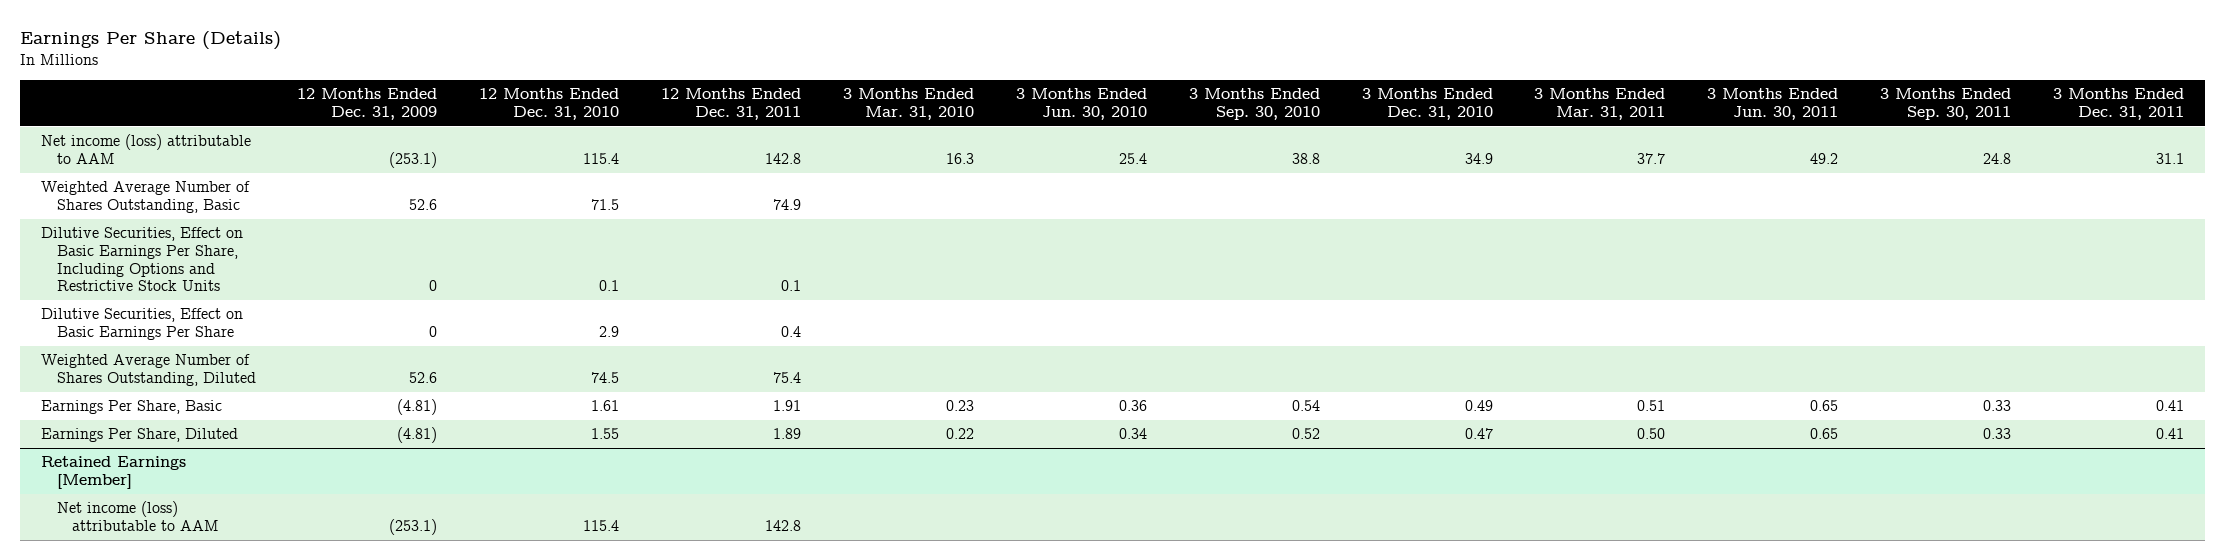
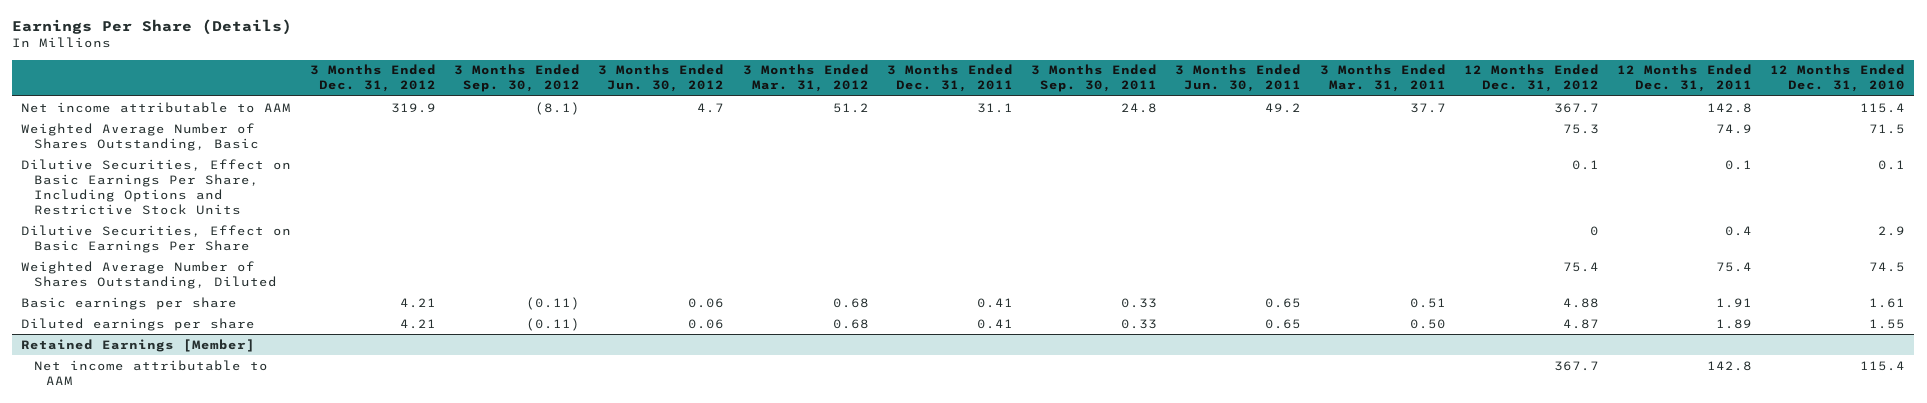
- | 12 Months Ended Dec. 31, 2009 | 12 Months Ended Dec. 31, 2010 | 12 Months Ended Dec. 31, 2011 | 3 Months Ended Mar. 31, 2010 | 3 Months Ended Jun. 30, 2010 | 3 Months Ended Sep. 30, 2010 | 3 Months Ended Dec. 31, 2010 | 3 Months Ended Mar. 31, 2011 | 3 Months Ended Jun. 30, 2011 | 3 Months Ended Sep. 30, 2011 | 3 Months Ended Dec. 31, 2011
+ | 3 Months Ended Dec. 31, 2012 | 3 Months Ended Sep. 30, 2012 | 3 Months Ended Jun. 30, 2012 | 3 Months Ended Mar. 31, 2012 | 3 Months Ended Dec. 31, 2011 | 3 Months Ended Sep. 30, 2011 | 3 Months Ended Jun. 30, 2011 | 3 Months Ended Mar. 31, 2011 | 12 Months Ended Dec. 31, 2012 | 12 Months Ended Dec. 31, 2011 | 12 Months Ended Dec. 31, 2010
- Net income (loss) attributable to AAM | (253.1) | 115.4 | 142.8 | 16.3 | 25.4 | 38.8 | 34.9 | 37.7 | 49.2 | 24.8 | 31.1
+ Net income attributable to AAM | 319.9 | (8.1) | 4.7 | 51.2 | 31.1 | 24.8 | 49.2 | 37.7 | 367.7 | 142.8 | 115.4
- Earnings Per Share, Basic | (4.81) | 1.61 | 1.91 | 0.23 | 0.36 | 0.54 | 0.49 | 0.51 | 0.65 | 0.33 | 0.41
- Earnings Per Share, Diluted | (4.81) | 1.55 | 1.89 | 0.22 | 0.34 | 0.52 | 0.47 | 0.50 | 0.65 | 0.33 | 0.41
+ Basic earnings per share | 4.21 | (0.11) | 0.06 | 0.68 | 0.41 | 0.33 | 0.65 | 0.51 | 4.88 | 1.91 | 1.61
+ Diluted earnings per share | 4.21 | (0.11) | 0.06 | 0.68 | 0.41 | 0.33 | 0.65 | 0.50 | 4.87 | 1.89 | 1.55
@ Retained Earnings [Member]
- Net income (loss) attributable to AAM | (253.1) | 115.4 | 142.8 | | | | | | | |
+ Net income attributable to AAM | | | | | | | | | 367.7 | 142.8 | 115.4

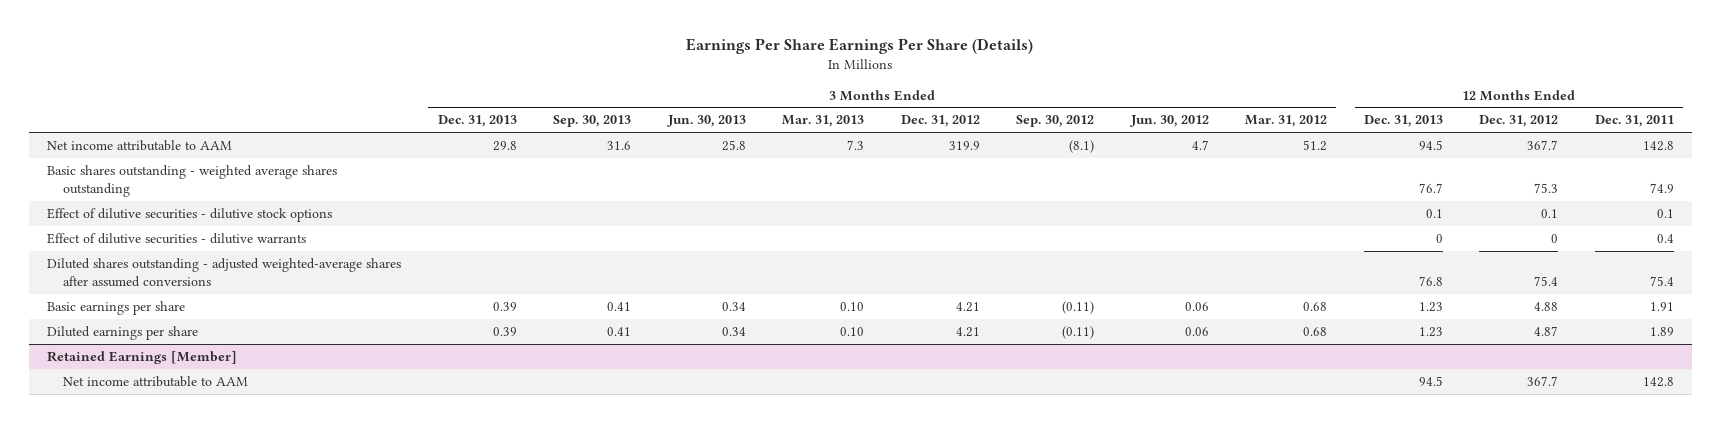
- Earnings Per Share (Details)
+ Earnings Per Share Earnings Per Share (Details)
- | 3 Months Ended Dec. 31, 2012 | 3 Months Ended Sep. 30, 2012 | 3 Months Ended Jun. 30, 2012 | 3 Months Ended Mar. 31, 2012 | 3 Months Ended Dec. 31, 2011 | 3 Months Ended Sep. 30, 2011 | 3 Months Ended Jun. 30, 2011 | 3 Months Ended Mar. 31, 2011 | 12 Months Ended Dec. 31, 2012 | 12 Months Ended Dec. 31, 2011 | 12 Months Ended Dec. 31, 2010
+ | 3 Months Ended Dec. 31, 2013 | 3 Months Ended Sep. 30, 2013 | 3 Months Ended Jun. 30, 2013 | 3 Months Ended Mar. 31, 2013 | 3 Months Ended Dec. 31, 2012 | 3 Months Ended Sep. 30, 2012 | 3 Months Ended Jun. 30, 2012 | 3 Months Ended Mar. 31, 2012 | 12 Months Ended Dec. 31, 2013 | 12 Months Ended Dec. 31, 2012 | 12 Months Ended Dec. 31, 2011
- Weighted Average Number of Shares Outstanding, Basic | | | | | | | | | 75.3 | 74.9 | 71.5
- Dilutive Securities, Effect on Basic Earnings Per Share, Including Options and Restrictive Stock Units | | | | | | | | | 0.1 | 0.1 | 0.1
- Dilutive Securities, Effect on Basic Earnings Per Share | | | | | | | | | 0 | 0.4 | 2.9
- Weighted Average Number of Shares Outstanding, Diluted | | | | | | | | | 75.4 | 75.4 | 74.5
+ Basic shares outstanding - weighted average shares outstanding | | | | | | | | | 76.7 | 75.3 | 74.9
+ Effect of dilutive securities - dilutive stock options | | | | | | | | | 0.1 | 0.1 | 0.1
+ Effect of dilutive securities - dilutive warrants | | | | | | | | | 0 | 0 | 0.4
+ Diluted shares outstanding - adjusted weighted-average shares after assumed conversions | | | | | | | | | 76.8 | 75.4 | 75.4

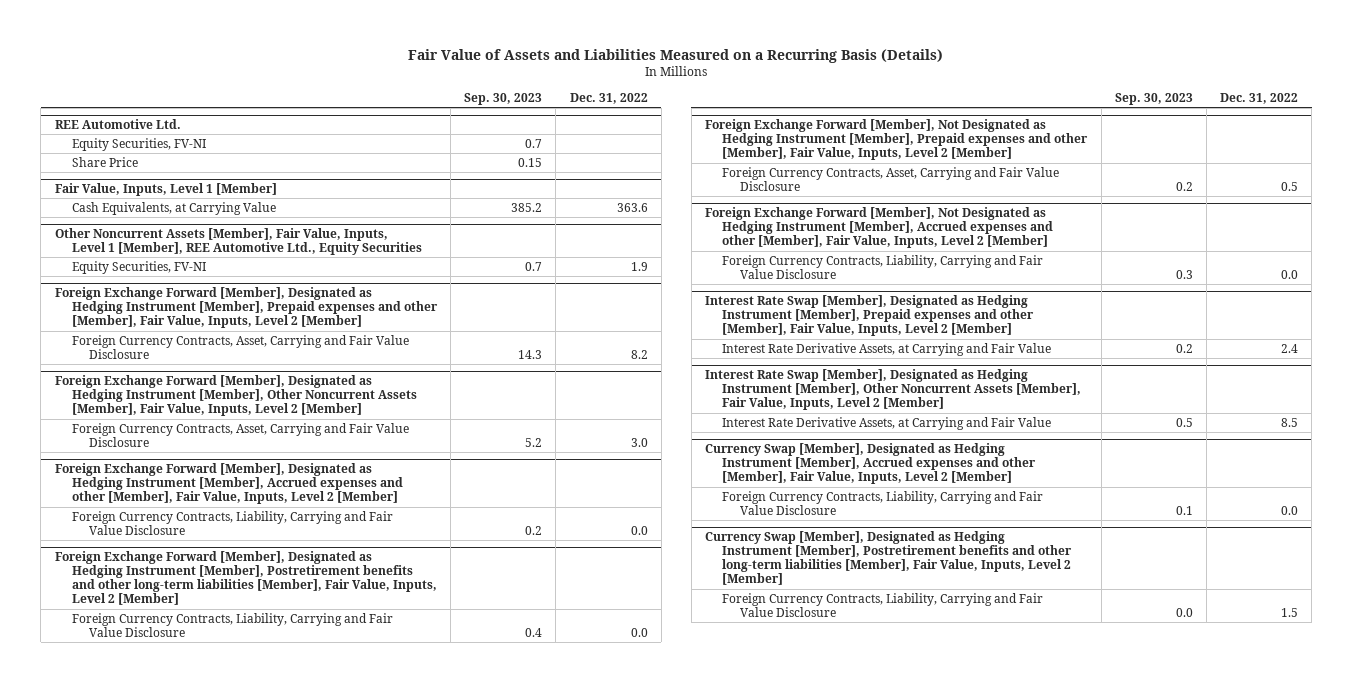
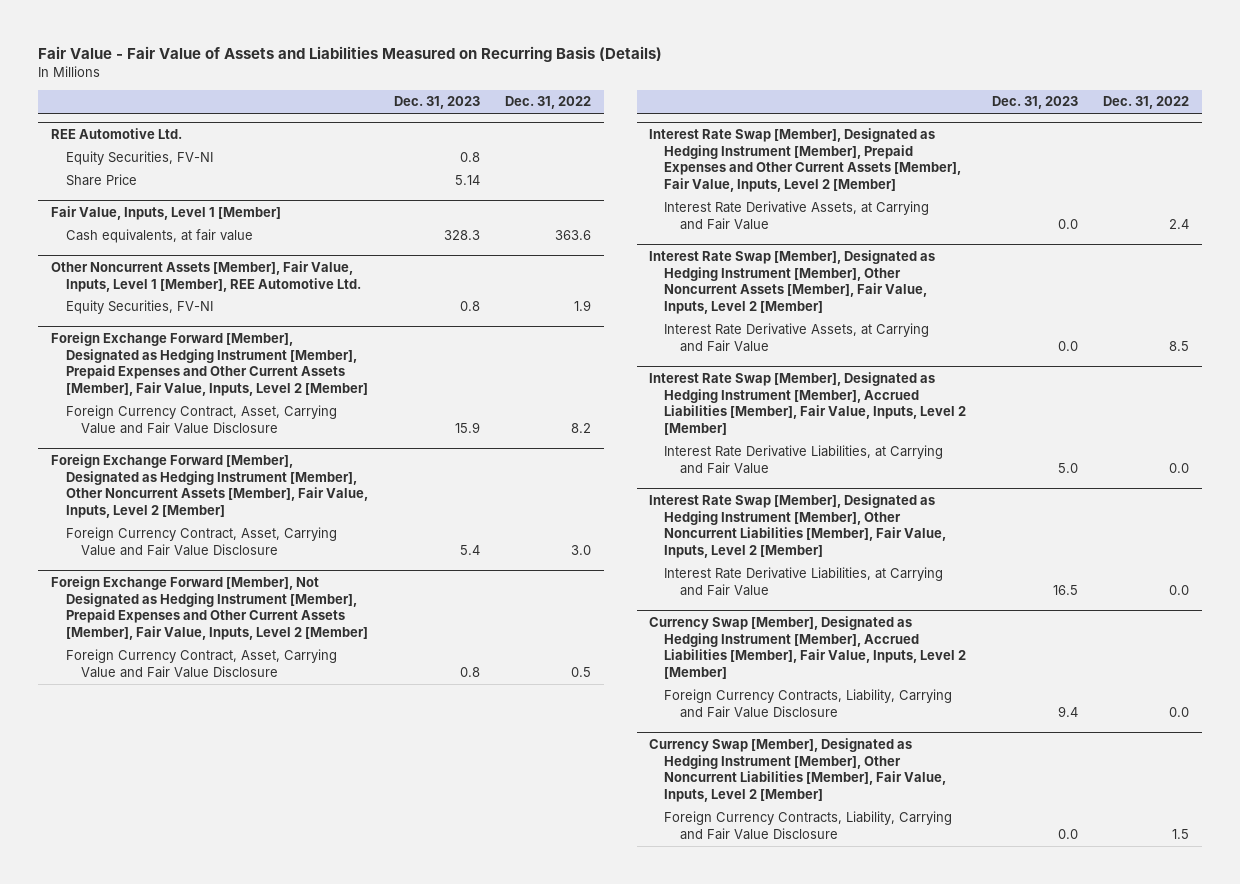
- Fair Value of Assets and Liabilities Measured on a Recurring Basis (Details)
+ Fair Value - Fair Value of Assets and Liabilities Measured on Recurring Basis (Details)
- | Sep. 30, 2023 | Dec. 31, 2022
+ | Dec. 31, 2023 | Dec. 31, 2022
@ Fair Value, Inputs, Level 1 [Member]
- Cash Equivalents, at Carrying Value | 385.2 | 363.6
- Other Noncurrent Assets [Member], Fair Value, Inputs, Level 1 [Member], REE Automotive Ltd., Equity Securities
@ Fair Value, Inputs, Level 1 [Member]
+ Cash equivalents, at fair value | 328.3 | 363.6
+ Other Noncurrent Assets [Member], Fair Value, Inputs, Level 1 [Member], REE Automotive Ltd.
- Foreign Exchange Forward [Member], Designated as Hedging Instrument [Member], Prepaid expenses and other [Member], Fair Value, Inputs, Level 2 [Member]
- Foreign Currency Contracts, Asset, Carrying and Fair Value Disclosure | 14.3 | 8.2
+ Foreign Exchange Forward [Member], Designated as Hedging Instrument [Member], Prepaid Expenses and Other Current Assets [Member], Fair Value, Inputs, Level 2 [Member]
+ Foreign Currency Contract, Asset, Carrying Value and Fair Value Disclosure | 15.9 | 8.2
@ Foreign Exchange Forward [Member], Designated as Hedging Instrument [Member], Other Noncurrent Assets [Member], Fair Value, Inputs, Level 2 [Member]
- Foreign Currency Contracts, Asset, Carrying and Fair Value Disclosure | 5.2 | 3.0
- Foreign Exchange Forward [Member], Designated as Hedging Instrument [Member], Accrued expenses and other [Member], Fair Value, Inputs, Level 2 [Member]
- Foreign Currency Contracts, Liability, Carrying and Fair Value Disclosure | 0.2 | 0.0
- Foreign Exchange Forward [Member], Designated as Hedging Instrument [Member], Postretirement benefits and other long-term liabilities [Member], Fair Value, Inputs, Level 2 [Member]
- Foreign Currency Contracts, Liability, Carrying and Fair Value Disclosure | 0.4 | 0.0
- Foreign Exchange Forward [Member], Not Designated as Hedging Instrument [Member], Prepaid expenses and other [Member], Fair Value, Inputs, Level 2 [Member]
- Foreign Currency Contracts, Asset, Carrying and Fair Value Disclosure | 0.2 | 0.5
- Foreign Exchange Forward [Member], Not Designated as Hedging Instrument [Member], Accrued expenses and other [Member], Fair Value, Inputs, Level 2 [Member]
- Foreign Currency Contracts, Liability, Carrying and Fair Value Disclosure | 0.3 | 0.0
- Interest Rate Swap [Member], Designated as Hedging Instrument [Member], Prepaid expenses and other [Member], Fair Value, Inputs, Level 2 [Member]
@ Foreign Exchange Forward [Member], Designated as Hedging Instrument [Member], Other Noncurrent Assets [Member], Fair Value, Inputs, Level 2 [Member]
+ Foreign Currency Contract, Asset, Carrying Value and Fair Value Disclosure | 5.4 | 3.0
+ Foreign Exchange Forward [Member], Not Designated as Hedging Instrument [Member], Prepaid Expenses and Other Current Assets [Member], Fair Value, Inputs, Level 2 [Member]
+ Foreign Currency Contract, Asset, Carrying Value and Fair Value Disclosure | 0.8 | 0.5
+ Interest Rate Swap [Member], Designated as Hedging Instrument [Member], Prepaid Expenses and Other Current Assets [Member], Fair Value, Inputs, Level 2 [Member]
- Currency Swap [Member], Designated as Hedging Instrument [Member], Accrued expenses and other [Member], Fair Value, Inputs, Level 2 [Member]
+ Interest Rate Swap [Member], Designated as Hedging Instrument [Member], Accrued Liabilities [Member], Fair Value, Inputs, Level 2 [Member]
+ Interest Rate Derivative Liabilities, at Carrying and Fair Value | 5.0 | 0.0
+ Interest Rate Swap [Member], Designated as Hedging Instrument [Member], Other Noncurrent Liabilities [Member], Fair Value, Inputs, Level 2 [Member]
+ Interest Rate Derivative Liabilities, at Carrying and Fair Value | 16.5 | 0.0
+ Currency Swap [Member], Designated as Hedging Instrument [Member], Accrued Liabilities [Member], Fair Value, Inputs, Level 2 [Member]
- Currency Swap [Member], Designated as Hedging Instrument [Member], Postretirement benefits and other long-term liabilities [Member], Fair Value, Inputs, Level 2 [Member]
+ Currency Swap [Member], Designated as Hedging Instrument [Member], Other Noncurrent Liabilities [Member], Fair Value, Inputs, Level 2 [Member]

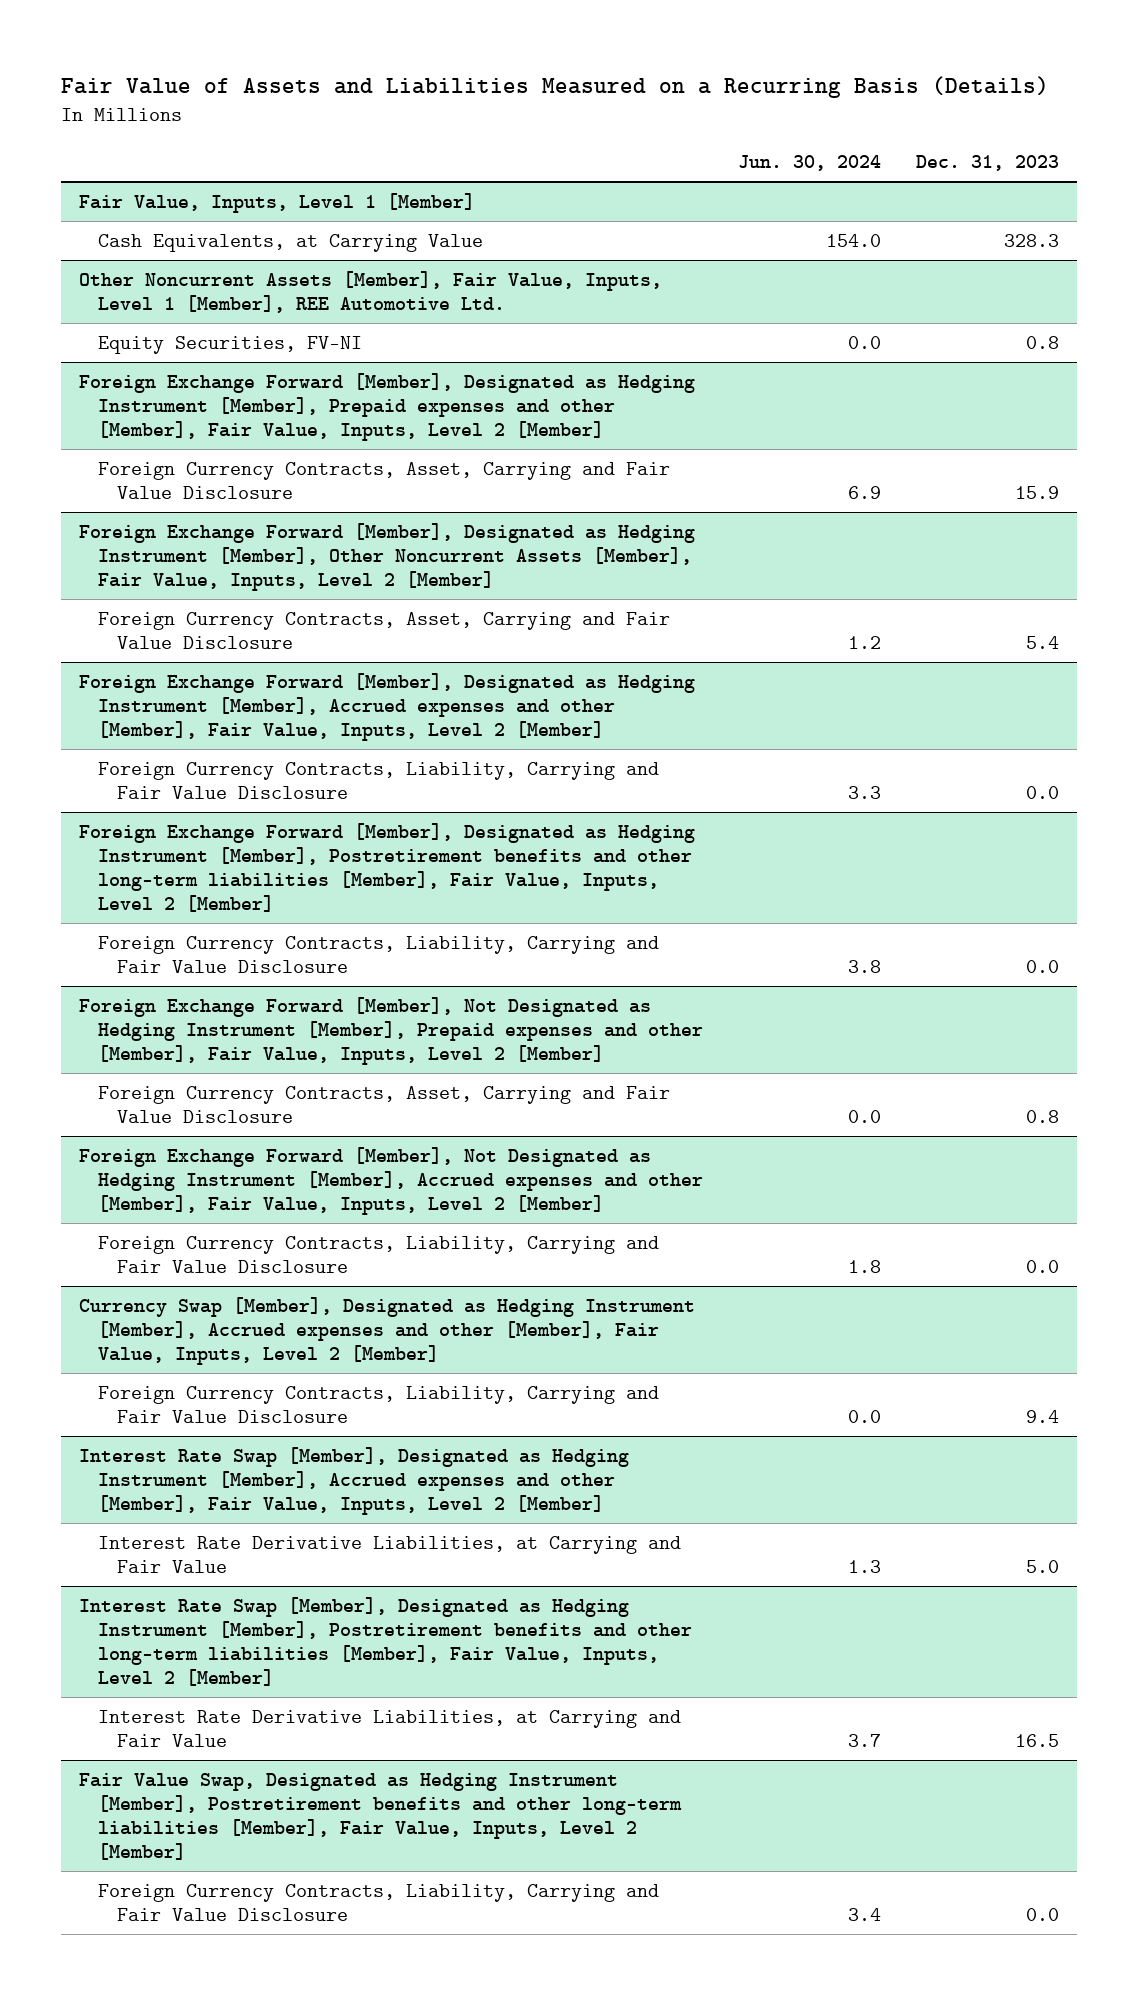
- Fair Value - Fair Value of Assets and Liabilities Measured on Recurring Basis (Details)
+ Fair Value of Assets and Liabilities Measured on a Recurring Basis (Details)
- | Dec. 31, 2023 | Dec. 31, 2022
+ | Jun. 30, 2024 | Dec. 31, 2023
- REE Automotive Ltd.
- Equity Securities, FV-NI | 0.8 |
- Share Price | 5.14 |
@ Fair Value, Inputs, Level 1 [Member]
- Cash equivalents, at fair value | 328.3 | 363.6
+ Cash Equivalents, at Carrying Value | 154.0 | 328.3
- Foreign Exchange Forward [Member], Designated as Hedging Instrument [Member], Prepaid Expenses and Other Current Assets [Member], Fair Value, Inputs, Level 2 [Member]
- Foreign Currency Contract, Asset, Carrying Value and Fair Value Disclosure | 15.9 | 8.2
+ Foreign Exchange Forward [Member], Designated as Hedging Instrument [Member], Prepaid expenses and other [Member], Fair Value, Inputs, Level 2 [Member]
+ Foreign Currency Contracts, Asset, Carrying and Fair Value Disclosure | 6.9 | 15.9
@ Foreign Exchange Forward [Member], Designated as Hedging Instrument [Member], Other Noncurrent Assets [Member], Fair Value, Inputs, Level 2 [Member]
- Foreign Currency Contract, Asset, Carrying Value and Fair Value Disclosure | 5.4 | 3.0
- Foreign Exchange Forward [Member], Not Designated as Hedging Instrument [Member], Prepaid Expenses and Other Current Assets [Member], Fair Value, Inputs, Level 2 [Member]
- Foreign Currency Contract, Asset, Carrying Value and Fair Value Disclosure | 0.8 | 0.5
- Interest Rate Swap [Member], Designated as Hedging Instrument [Member], Prepaid Expenses and Other Current Assets [Member], Fair Value, Inputs, Level 2 [Member]
- Interest Rate Derivative Assets, at Carrying and Fair Value | 0.0 | 2.4
- Interest Rate Swap [Member], Designated as Hedging Instrument [Member], Other Noncurrent Assets [Member], Fair Value, Inputs, Level 2 [Member]
- Interest Rate Derivative Assets, at Carrying and Fair Value | 0.0 | 8.5
- Interest Rate Swap [Member], Designated as Hedging Instrument [Member], Accrued Liabilities [Member], Fair Value, Inputs, Level 2 [Member]
@ Foreign Exchange Forward [Member], Designated as Hedging Instrument [Member], Other Noncurrent Assets [Member], Fair Value, Inputs, Level 2 [Member]
+ Foreign Currency Contracts, Asset, Carrying and Fair Value Disclosure | 1.2 | 5.4
+ Foreign Exchange Forward [Member], Designated as Hedging Instrument [Member], Accrued expenses and other [Member], Fair Value, Inputs, Level 2 [Member]
+ Foreign Currency Contracts, Liability, Carrying and Fair Value Disclosure | 3.3 | 0.0
+ Foreign Exchange Forward [Member], Designated as Hedging Instrument [Member], Postretirement benefits and other long-term liabilities [Member], Fair Value, Inputs, Level 2 [Member]
+ Foreign Currency Contracts, Liability, Carrying and Fair Value Disclosure | 3.8 | 0.0
+ Foreign Exchange Forward [Member], Not Designated as Hedging Instrument [Member], Prepaid expenses and other [Member], Fair Value, Inputs, Level 2 [Member]
+ Foreign Currency Contracts, Asset, Carrying and Fair Value Disclosure | 0.0 | 0.8
+ Foreign Exchange Forward [Member], Not Designated as Hedging Instrument [Member], Accrued expenses and other [Member], Fair Value, Inputs, Level 2 [Member]
+ Foreign Currency Contracts, Liability, Carrying and Fair Value Disclosure | 1.8 | 0.0
+ Currency Swap [Member], Designated as Hedging Instrument [Member], Accrued expenses and other [Member], Fair Value, Inputs, Level 2 [Member]
+ Foreign Currency Contracts, Liability, Carrying and Fair Value Disclosure | 0.0 | 9.4
+ Interest Rate Swap [Member], Designated as Hedging Instrument [Member], Accrued expenses and other [Member], Fair Value, Inputs, Level 2 [Member]
- Interest Rate Swap [Member], Designated as Hedging Instrument [Member], Other Noncurrent Liabilities [Member], Fair Value, Inputs, Level 2 [Member]
+ Interest Rate Swap [Member], Designated as Hedging Instrument [Member], Postretirement benefits and other long-term liabilities [Member], Fair Value, Inputs, Level 2 [Member]
- Currency Swap [Member], Designated as Hedging Instrument [Member], Accrued Liabilities [Member], Fair Value, Inputs, Level 2 [Member]
- Foreign Currency Contracts, Liability, Carrying and Fair Value Disclosure | 9.4 | 0.0
- Currency Swap [Member], Designated as Hedging Instrument [Member], Other Noncurrent Liabilities [Member], Fair Value, Inputs, Level 2 [Member]
+ Fair Value Swap, Designated as Hedging Instrument [Member], Postretirement benefits and other long-term liabilities [Member], Fair Value, Inputs, Level 2 [Member]

